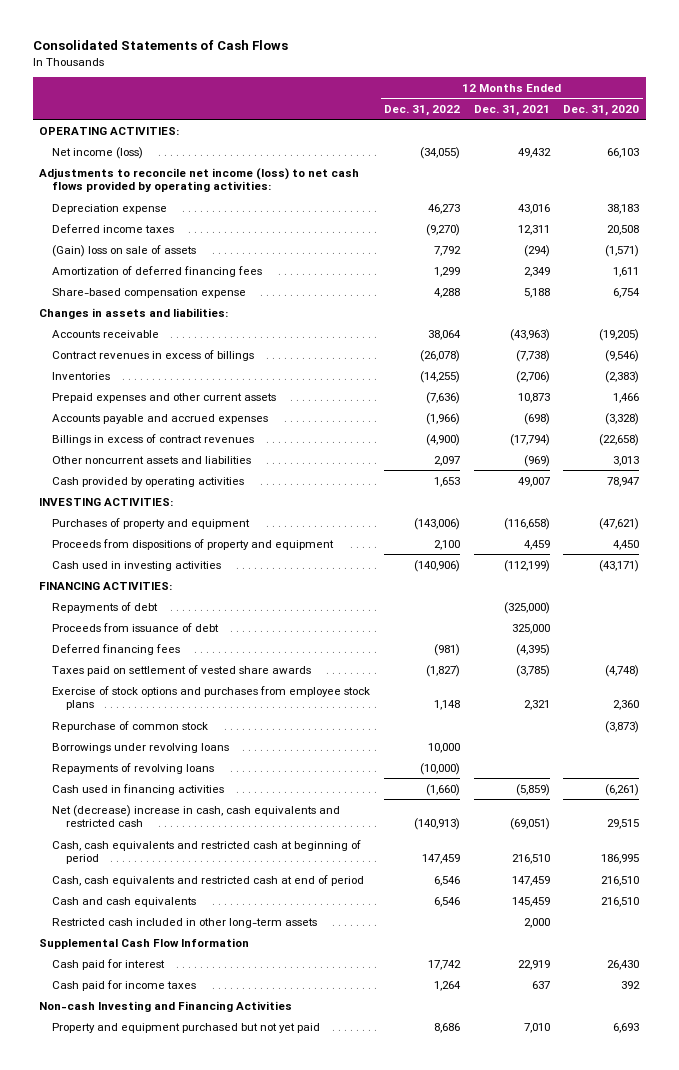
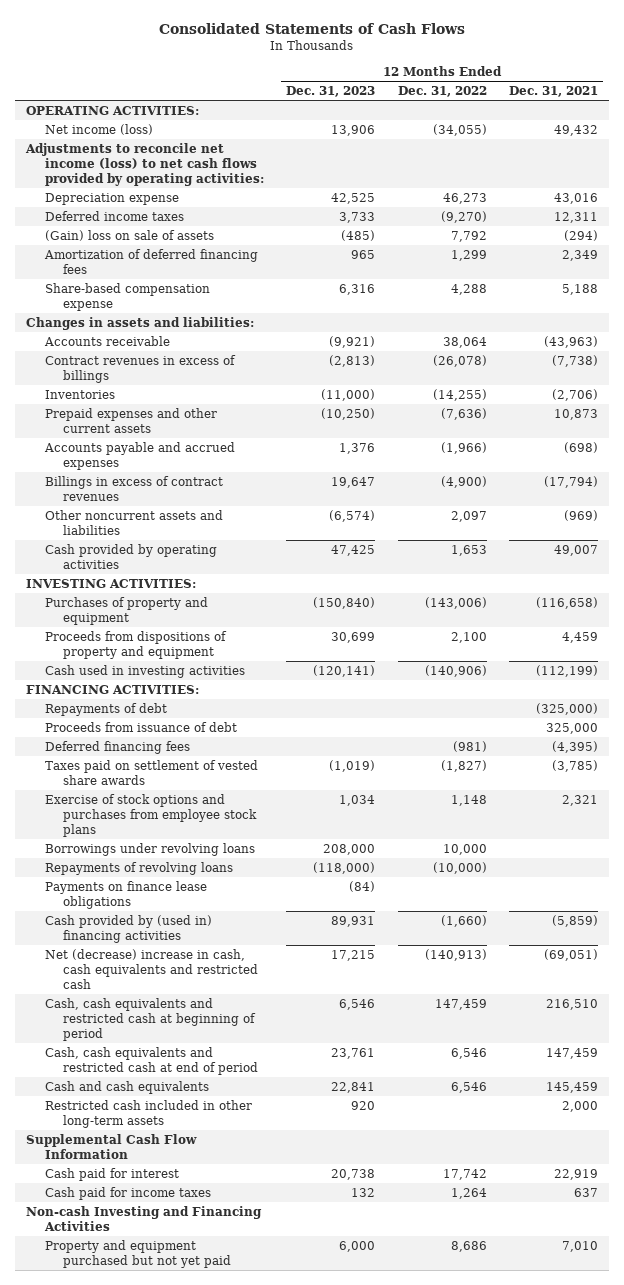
- | 12 Months Ended Dec. 31, 2022 | 12 Months Ended Dec. 31, 2021 | 12 Months Ended Dec. 31, 2020
+ | 12 Months Ended Dec. 31, 2023 | 12 Months Ended Dec. 31, 2022 | 12 Months Ended Dec. 31, 2021
- Repurchase of common stock | | | (3,873)
- Cash used in financing activities | (1,660) | (5,859) | (6,261)
+ Payments on finance lease obligations | (84) | |
+ Cash provided by (used in) financing activities | 89,931 | (1,660) | (5,859)

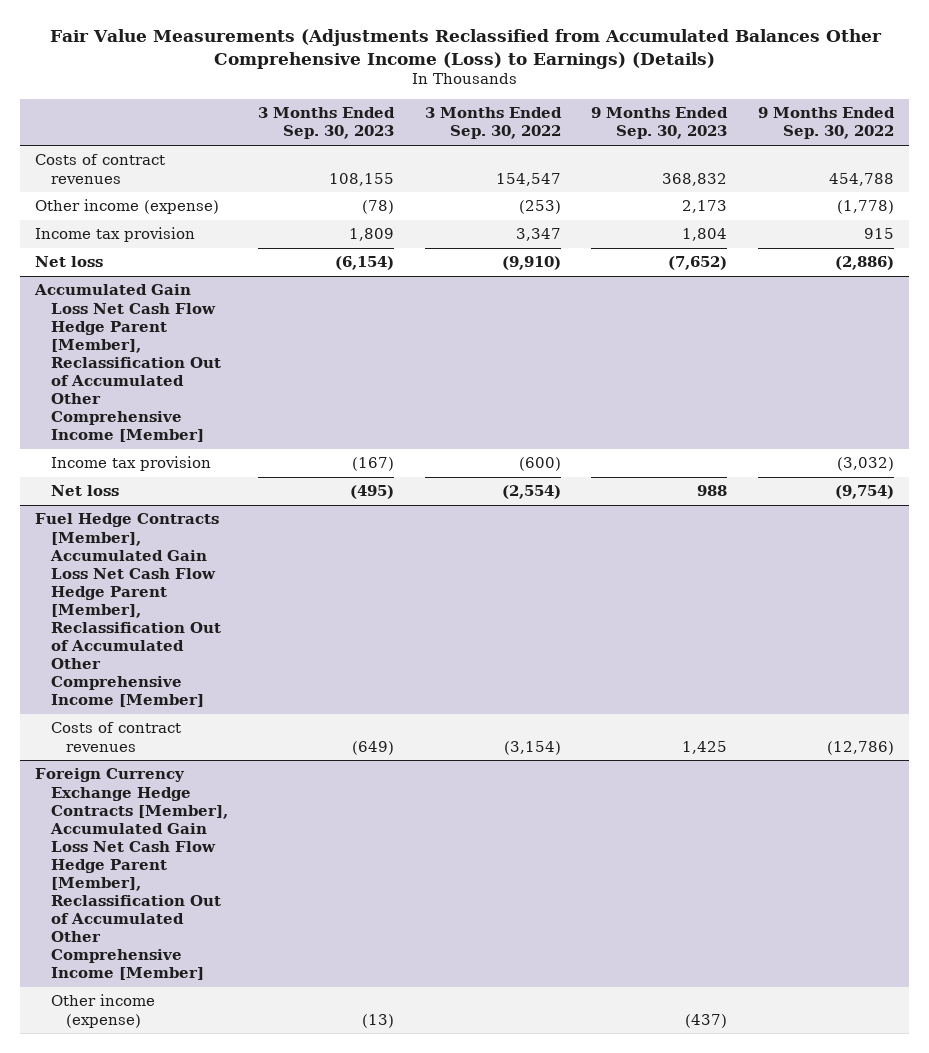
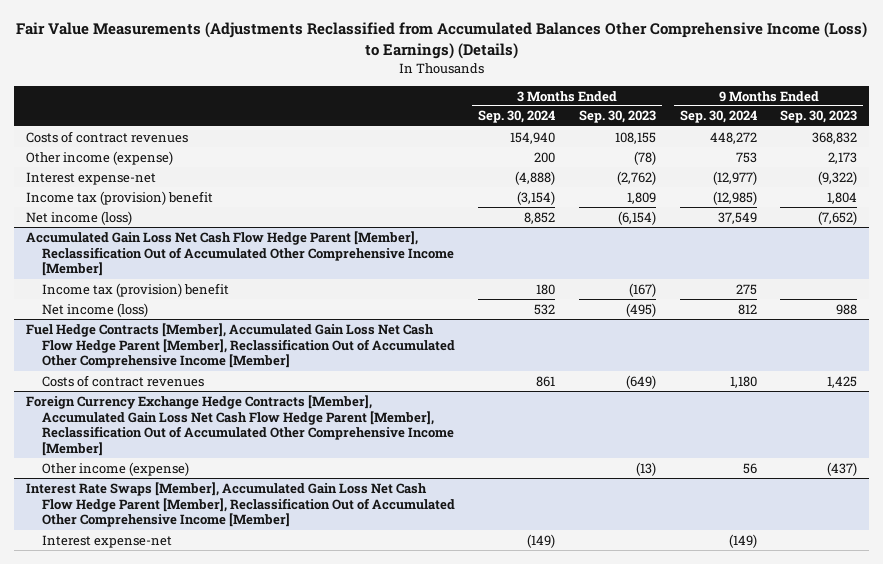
- | 3 Months Ended Sep. 30, 2023 | 3 Months Ended Sep. 30, 2022 | 9 Months Ended Sep. 30, 2023 | 9 Months Ended Sep. 30, 2022
+ | 3 Months Ended Sep. 30, 2024 | 3 Months Ended Sep. 30, 2023 | 9 Months Ended Sep. 30, 2024 | 9 Months Ended Sep. 30, 2023
- Income tax provision | 1,809 | 3,347 | 1,804 | 915
- Net loss | (6,154) | (9,910) | (7,652) | (2,886)
+ Interest expense-net | (4,888) | (2,762) | (12,977) | (9,322)
+ Income tax (provision) benefit | (3,154) | 1,809 | (12,985) | 1,804
+ Net income (loss) | 8,852 | (6,154) | 37,549 | (7,652)
@ Accumulated Gain Loss Net Cash Flow Hedge Parent [Member], Reclassification Out of Accumulated Other Comprehensive Income [Member]
- Income tax provision | (167) | (600) | | (3,032)
- Net loss | (495) | (2,554) | 988 | (9,754)
+ Income tax (provision) benefit | 180 | (167) | 275 |
+ Net income (loss) | 532 | (495) | 812 | 988
+ Interest Rate Swaps [Member], Accumulated Gain Loss Net Cash Flow Hedge Parent [Member], Reclassification Out of Accumulated Other Comprehensive Income [Member]
+ Interest expense-net | (149) | | (149) |

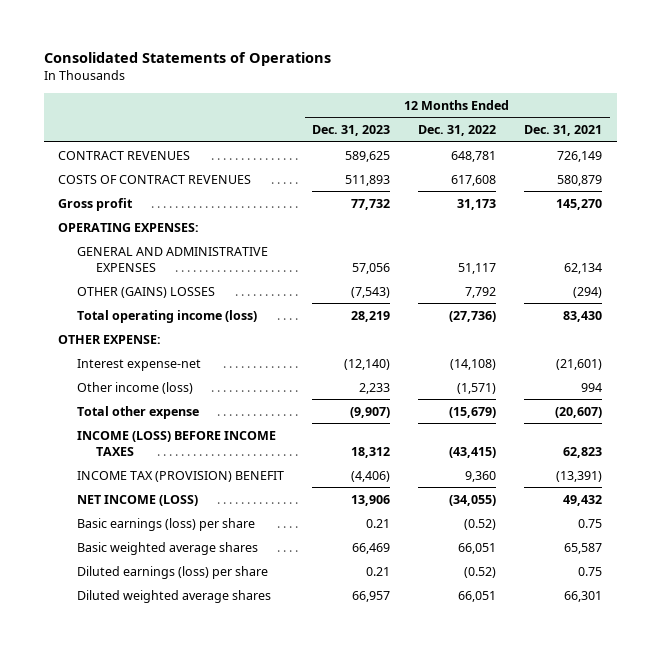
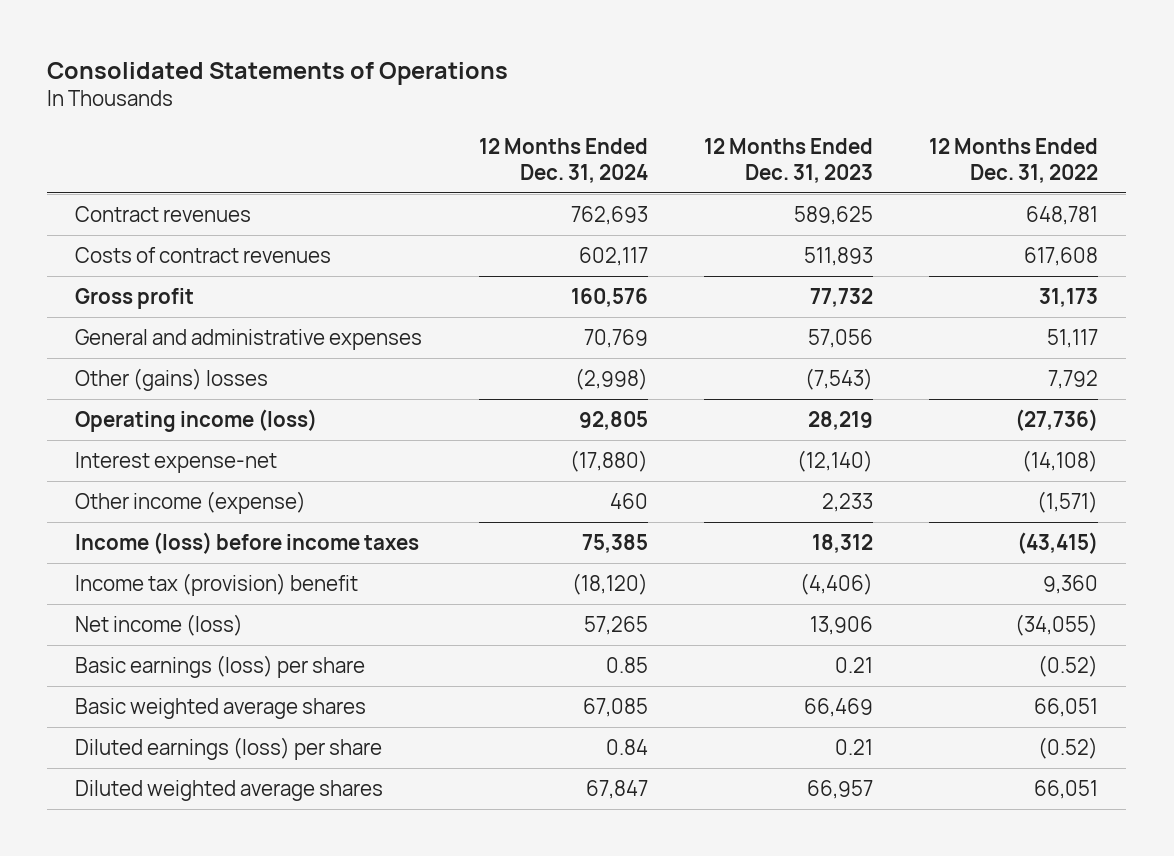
- | 12 Months Ended Dec. 31, 2023 | 12 Months Ended Dec. 31, 2022 | 12 Months Ended Dec. 31, 2021
+ | 12 Months Ended Dec. 31, 2024 | 12 Months Ended Dec. 31, 2023 | 12 Months Ended Dec. 31, 2022
- CONTRACT REVENUES | 589,625 | 648,781 | 726,149
- COSTS OF CONTRACT REVENUES | 511,893 | 617,608 | 580,879
+ Contract revenues | 762,693 | 589,625 | 648,781
+ Costs of contract revenues | 602,117 | 511,893 | 617,608
- OPERATING EXPENSES:
- GENERAL AND ADMINISTRATIVE EXPENSES | 57,056 | 51,117 | 62,134
- OTHER (GAINS) LOSSES | (7,543) | 7,792 | (294)
- Total operating income (loss) | 28,219 | (27,736) | 83,430
- OTHER EXPENSE:
+ General and administrative expenses | 70,769 | 57,056 | 51,117
+ Other (gains) losses | (2,998) | (7,543) | 7,792
+ Operating income (loss) | 92,805 | 28,219 | (27,736)
- Other income (loss) | 2,233 | (1,571) | 994
- Total other expense | (9,907) | (15,679) | (20,607)
- INCOME (LOSS) BEFORE INCOME TAXES | 18,312 | (43,415) | 62,823
- INCOME TAX (PROVISION) BENEFIT | (4,406) | 9,360 | (13,391)
- NET INCOME (LOSS) | 13,906 | (34,055) | 49,432
+ Other income (expense) | 460 | 2,233 | (1,571)
+ Income (loss) before income taxes | 75,385 | 18,312 | (43,415)
+ Income tax (provision) benefit | (18,120) | (4,406) | 9,360
+ Net income (loss) | 57,265 | 13,906 | (34,055)

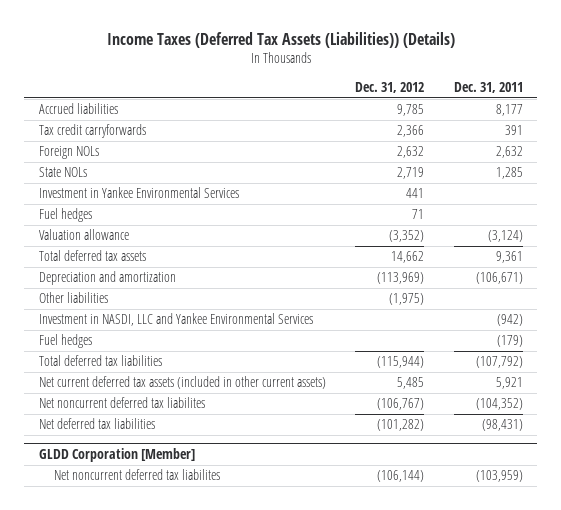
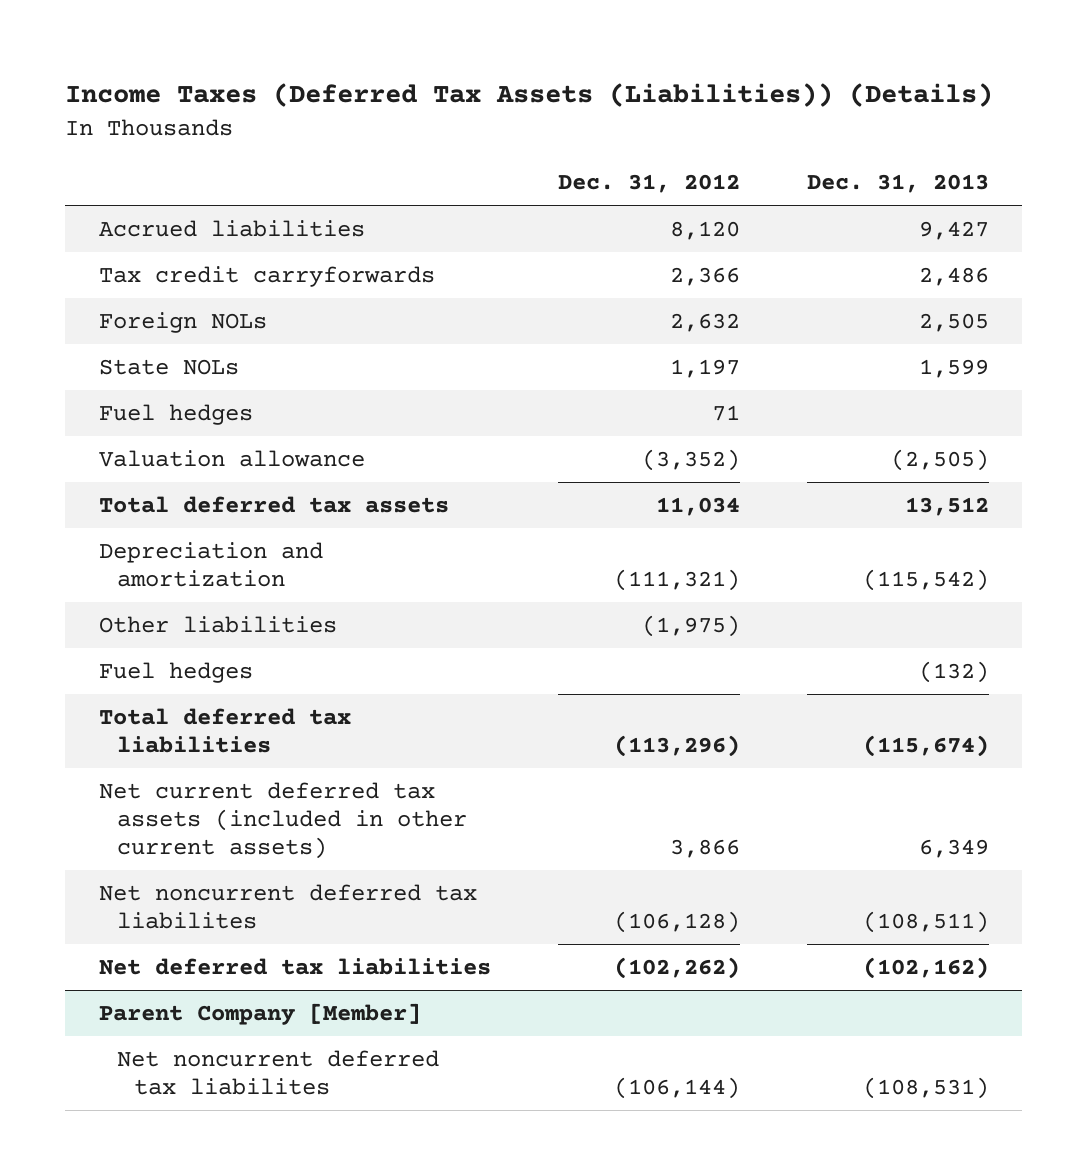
- | Dec. 31, 2012 | Dec. 31, 2011
+ | Dec. 31, 2012 | Dec. 31, 2013
- Accrued liabilities | 9,785 | 8,177
+ Accrued liabilities | 8,120 | 9,427
- State NOLs | 2,719 | 1,285
- Investment in Yankee Environmental Services | 441 |
+ State NOLs | 1,197 | 1,599
- Total deferred tax assets | 14,662 | 9,361
- Depreciation and amortization | (113,969) | (106,671)
+ Total deferred tax assets | 11,034 | 13,512
+ Depreciation and amortization | (111,321) | (115,542)
- Investment in NASDI, LLC and Yankee Environmental Services | | (942)
- Total deferred tax liabilities | (115,944) | (107,792)
- Net current deferred tax assets (included in other current assets) | 5,485 | 5,921
- Net noncurrent deferred tax liabilites | (106,767) | (104,352)
- Net deferred tax liabilities | (101,282) | (98,431)
- GLDD Corporation [Member]
+ Total deferred tax liabilities | (113,296) | (115,674)
+ Net current deferred tax assets (included in other current assets) | 3,866 | 6,349
+ Net noncurrent deferred tax liabilites | (106,128) | (108,511)
+ Net deferred tax liabilities | (102,262) | (102,162)
+ Parent Company [Member]

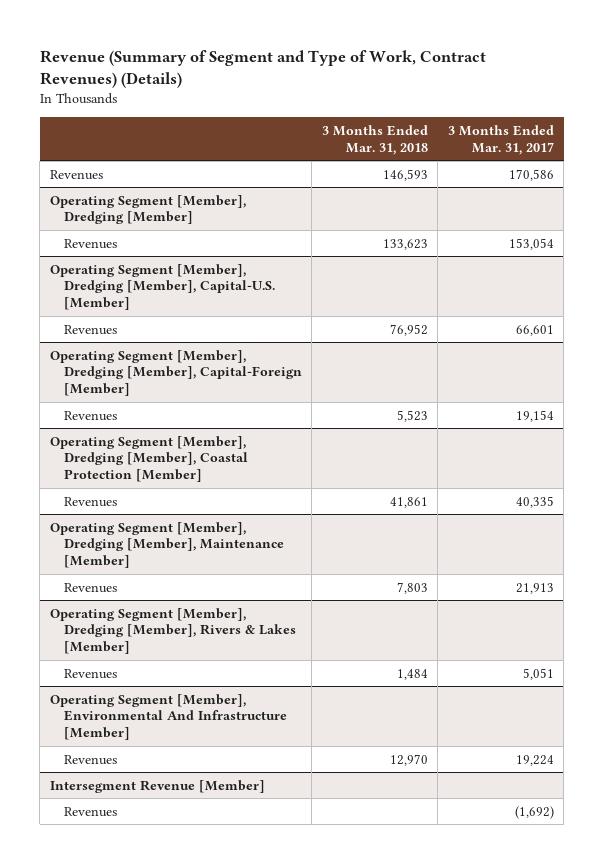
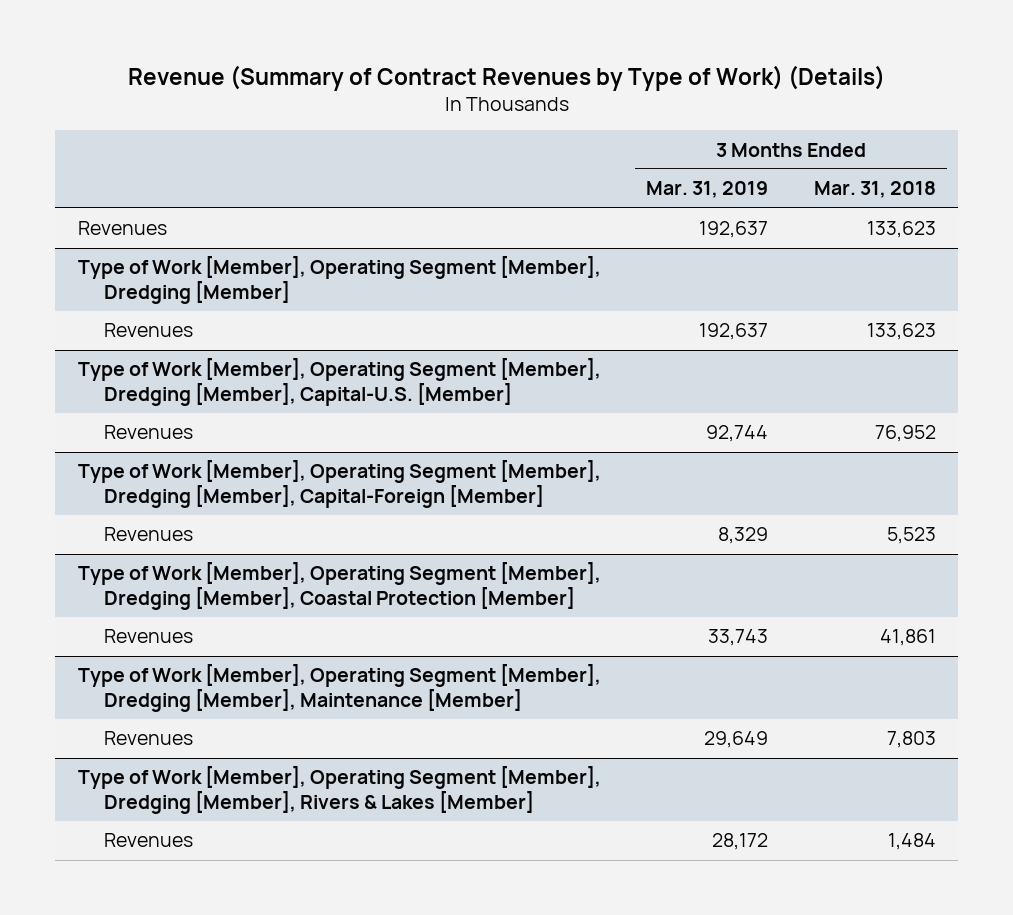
- Revenue (Summary of Segment and Type of Work, Contract Revenues) (Details)
+ Revenue (Summary of Contract Revenues by Type of Work) (Details)
- | 3 Months Ended Mar. 31, 2018 | 3 Months Ended Mar. 31, 2017
+ | 3 Months Ended Mar. 31, 2019 | 3 Months Ended Mar. 31, 2018
- Revenues | 146,593 | 170,586
- Operating Segment [Member], Dredging [Member]
- Operating Segment [Member], Dredging [Member], Capital-U.S. [Member]
+ Type of Work [Member], Operating Segment [Member], Dredging [Member]
+ Revenues | 192,637 | 133,623
+ Type of Work [Member], Operating Segment [Member], Dredging [Member], Capital-U.S. [Member]
- Operating Segment [Member], Dredging [Member], Capital-Foreign [Member]
+ Type of Work [Member], Operating Segment [Member], Dredging [Member], Capital-Foreign [Member]
- Operating Segment [Member], Dredging [Member], Coastal Protection [Member]
+ Type of Work [Member], Operating Segment [Member], Dredging [Member], Coastal Protection [Member]
- Operating Segment [Member], Dredging [Member], Maintenance [Member]
+ Type of Work [Member], Operating Segment [Member], Dredging [Member], Maintenance [Member]
- Operating Segment [Member], Dredging [Member], Rivers & Lakes [Member]
+ Type of Work [Member], Operating Segment [Member], Dredging [Member], Rivers & Lakes [Member]
- Operating Segment [Member], Environmental And Infrastructure [Member]
- Revenues | 12,970 | 19,224
- Intersegment Revenue [Member]
- Revenues | | (1,692)

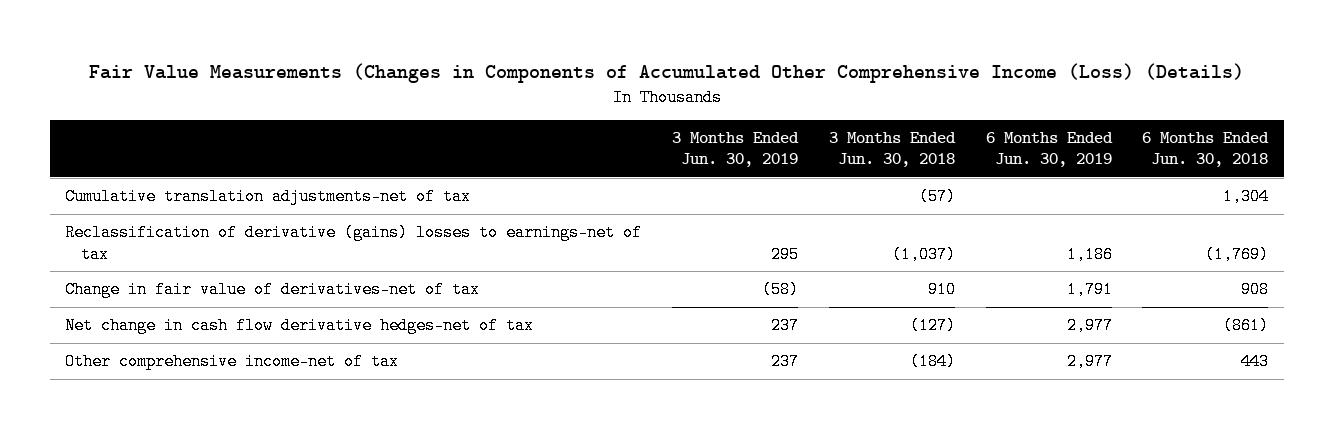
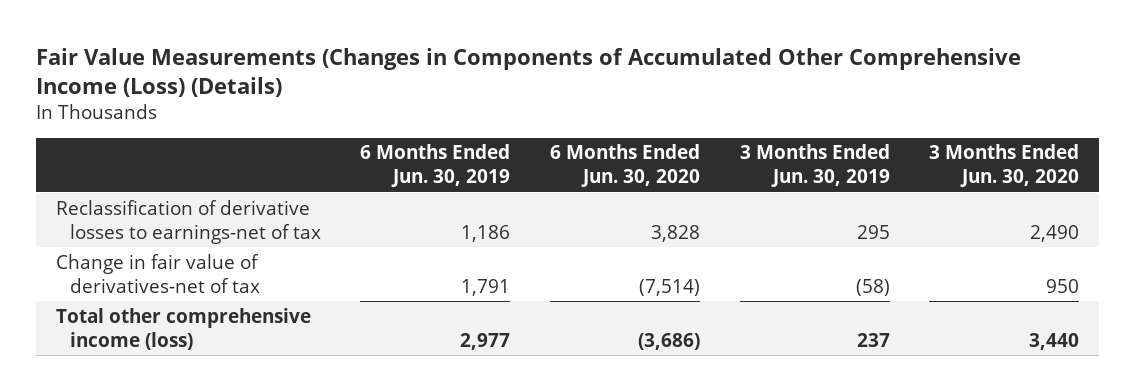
- | 3 Months Ended Jun. 30, 2019 | 3 Months Ended Jun. 30, 2018 | 6 Months Ended Jun. 30, 2019 | 6 Months Ended Jun. 30, 2018
+ | 6 Months Ended Jun. 30, 2019 | 6 Months Ended Jun. 30, 2020 | 3 Months Ended Jun. 30, 2019 | 3 Months Ended Jun. 30, 2020
- Cumulative translation adjustments-net of tax | | (57) | | 1,304
- Reclassification of derivative (gains) losses to earnings-net of tax | 295 | (1,037) | 1,186 | (1,769)
+ Reclassification of derivative losses to earnings-net of tax | 1,186 | 3,828 | 295 | 2,490
- Net change in cash flow derivative hedges-net of tax | 237 | (127) | 2,977 | (861)
- Other comprehensive income-net of tax | 237 | (184) | 2,977 | 443
+ Total other comprehensive income (loss) | 2,977 | (3,686) | 237 | 3,440

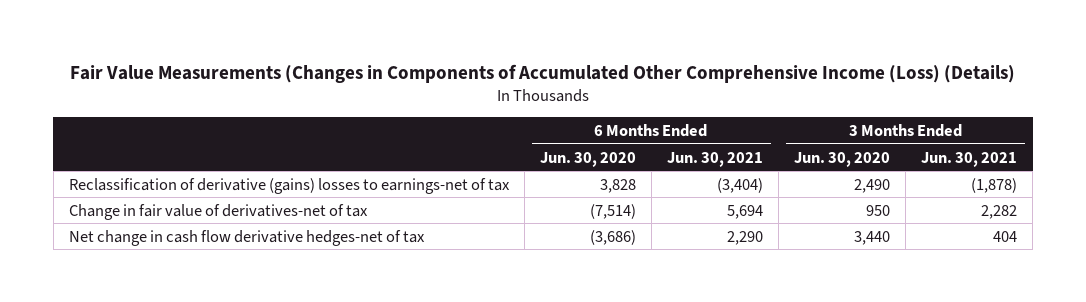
- | 6 Months Ended Jun. 30, 2019 | 6 Months Ended Jun. 30, 2020 | 3 Months Ended Jun. 30, 2019 | 3 Months Ended Jun. 30, 2020
+ | 6 Months Ended Jun. 30, 2020 | 6 Months Ended Jun. 30, 2021 | 3 Months Ended Jun. 30, 2020 | 3 Months Ended Jun. 30, 2021
- Reclassification of derivative losses to earnings-net of tax | 1,186 | 3,828 | 295 | 2,490
+ Reclassification of derivative (gains) losses to earnings-net of tax | 3,828 | (3,404) | 2,490 | (1,878)
- Total other comprehensive income (loss) | 2,977 | (3,686) | 237 | 3,440
+ Net change in cash flow derivative hedges-net of tax | (3,686) | 2,290 | 3,440 | 404

